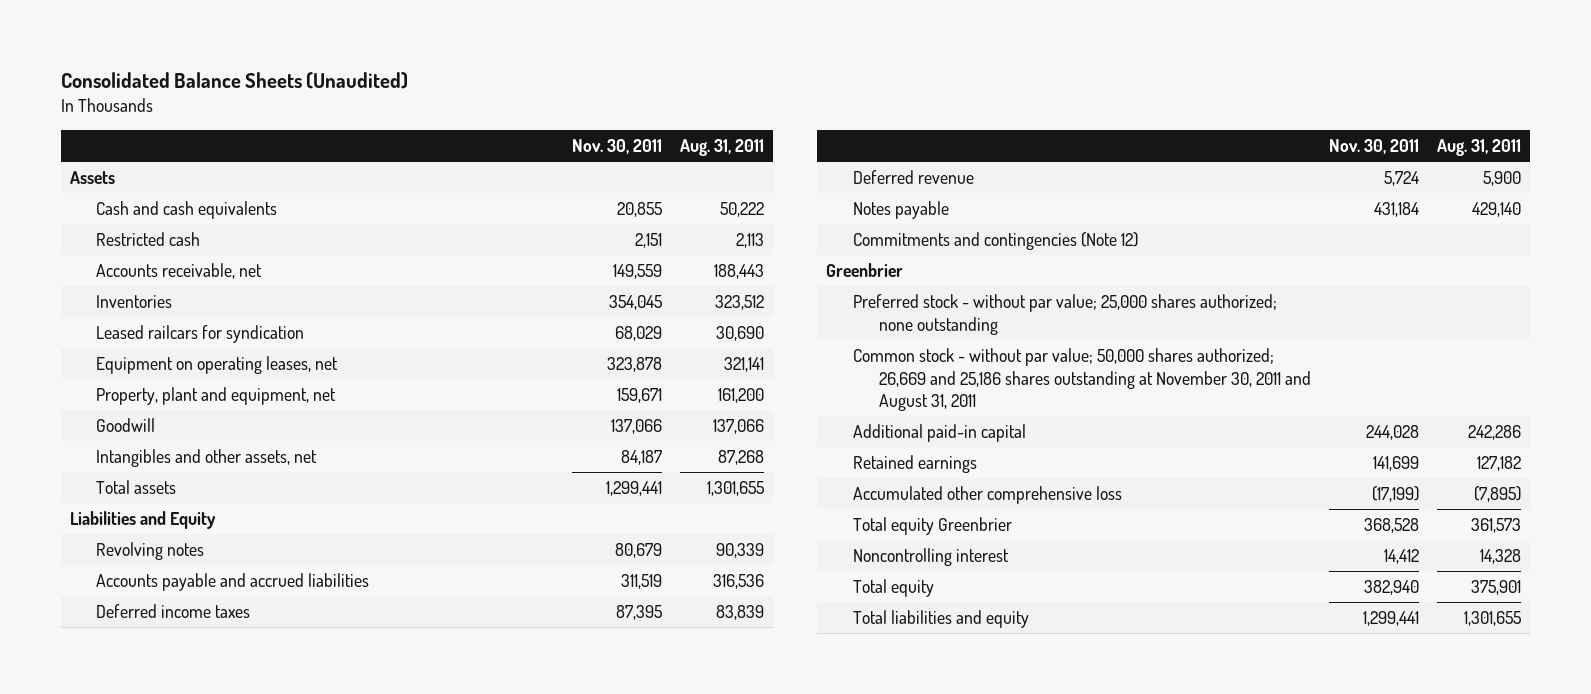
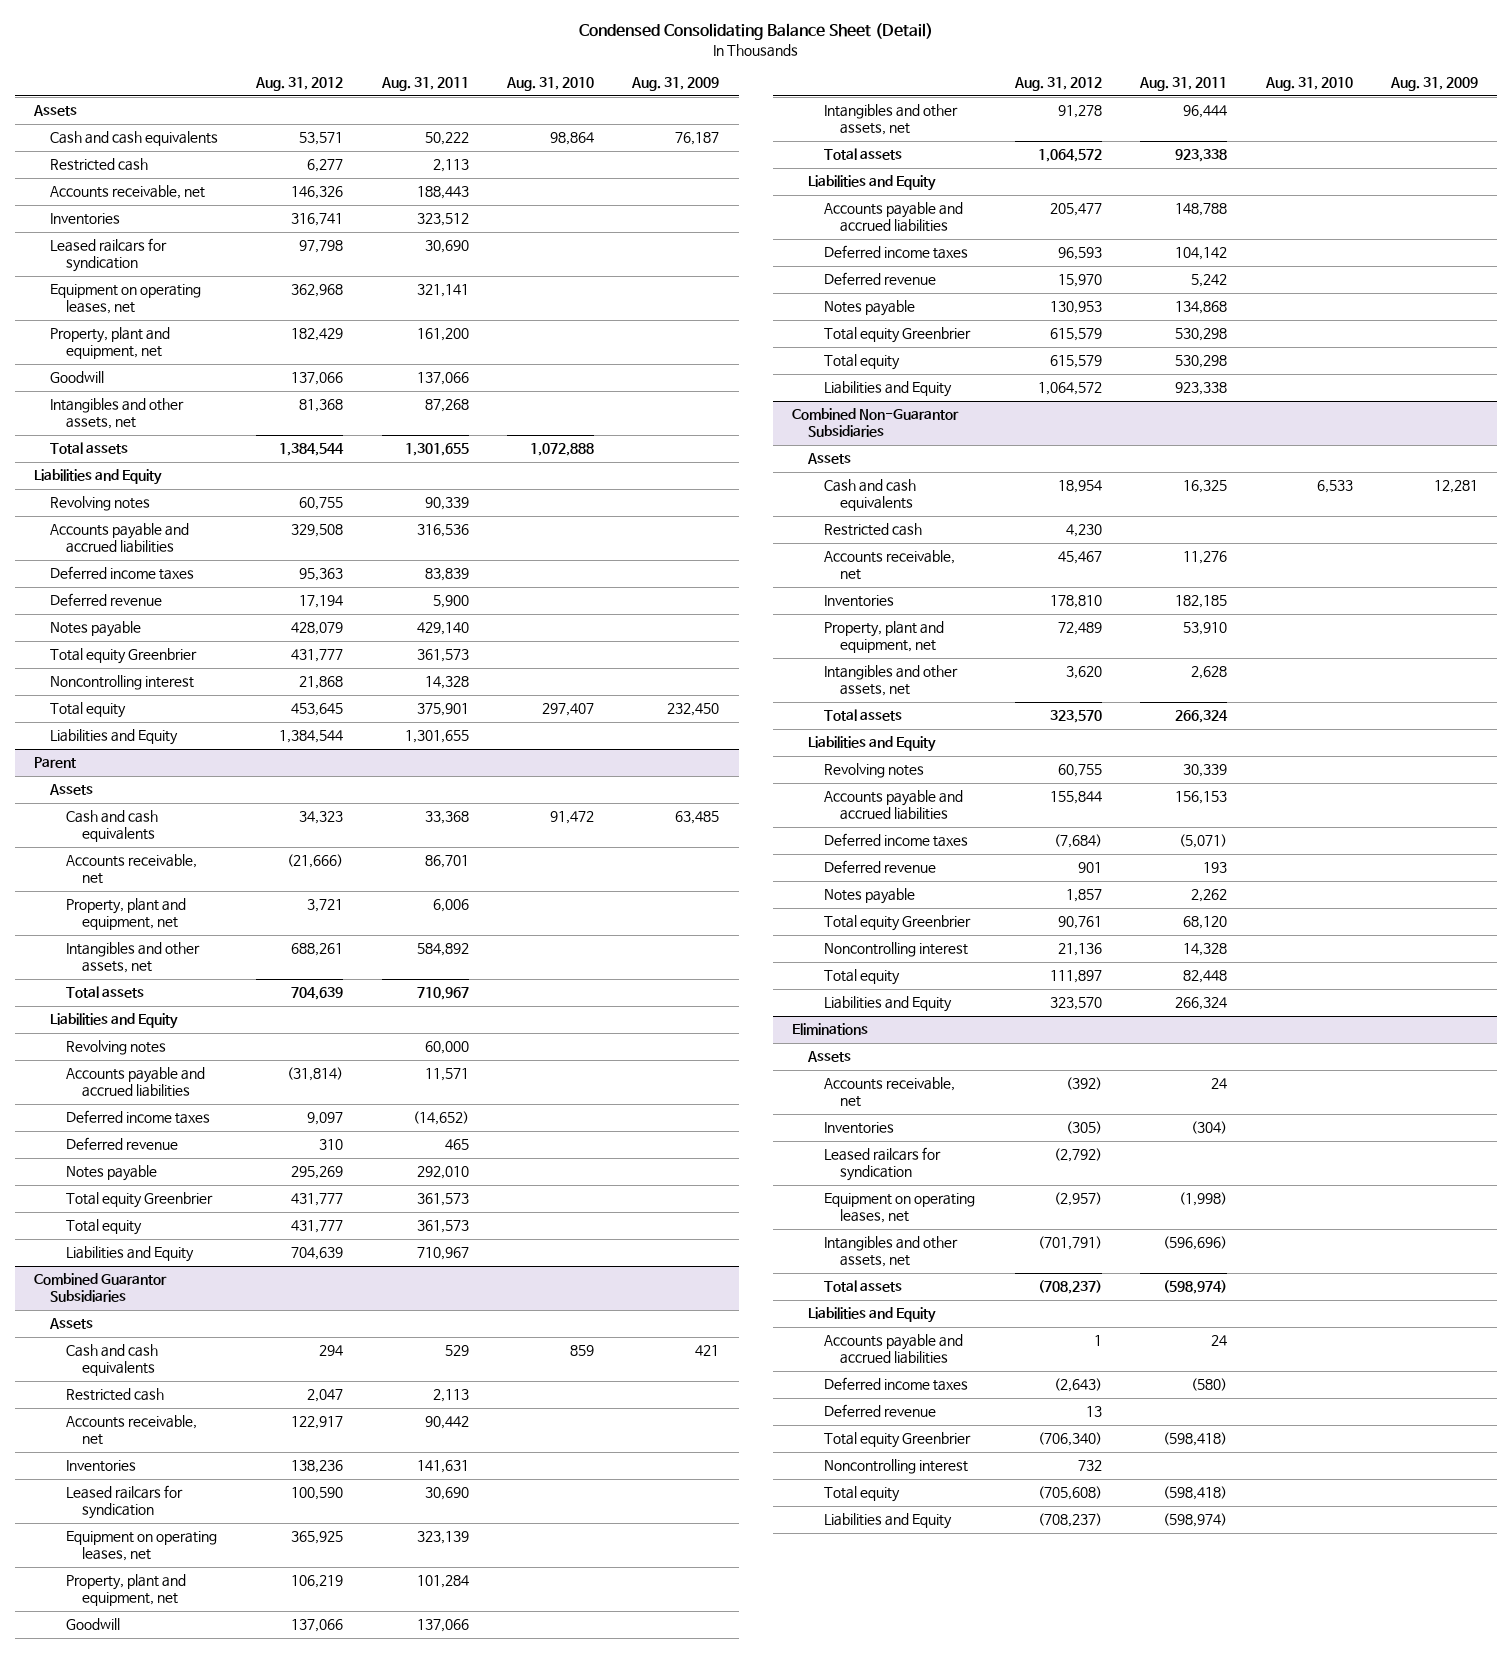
- Consolidated Balance Sheets (Unaudited)
+ Condensed Consolidating Balance Sheet (Detail)
- | Nov. 30, 2011 | Aug. 31, 2011
+ | Aug. 31, 2012 | Aug. 31, 2011 | Aug. 31, 2010 | Aug. 31, 2009
- Commitments and contingencies (Note 12)
- Greenbrier
- Preferred stock - without par value; 25,000 shares authorized; none outstanding
- Common stock - without par value; 50,000 shares authorized; 26,669 and 25,186 shares outstanding at November 30, 2011 and August 31, 2011
- Additional paid-in capital | 244,028 | 242,286
- Retained earnings | 141,699 | 127,182
- Accumulated other comprehensive loss | (17,199) | (7,895)
- Total liabilities and equity | 1,299,441 | 1,301,655
+ Liabilities and Equity | 1,384,544 | 1,301,655 | |
+ Parent
+ Assets
+ Cash and cash equivalents | 34,323 | 33,368 | 91,472 | 63,485
+ Accounts receivable, net | (21,666) | 86,701 | |
+ Property, plant and equipment, net | 3,721 | 6,006 | |
+ Intangibles and other assets, net | 688,261 | 584,892 | |
+ Total assets | 704,639 | 710,967 | |
+ Liabilities and Equity
+ Revolving notes | | 60,000 | |
+ Accounts payable and accrued liabilities | (31,814) | 11,571 | |
+ Deferred income taxes | 9,097 | (14,652) | |
+ Deferred revenue | 310 | 465 | |
+ Notes payable | 295,269 | 292,010 | |
+ Total equity Greenbrier | 431,777 | 361,573 | |
+ Total equity | 431,777 | 361,573 | |
+ Liabilities and Equity | 704,639 | 710,967 | |
+ Combined Guarantor Subsidiaries
+ Assets
+ Cash and cash equivalents | 294 | 529 | 859 | 421
+ Restricted cash | 2,047 | 2,113 | |
+ Accounts receivable, net | 122,917 | 90,442 | |
+ Inventories | 138,236 | 141,631 | |
+ Leased railcars for syndication | 100,590 | 30,690 | |
+ Equipment on operating leases, net | 365,925 | 323,139 | |
+ Property, plant and equipment, net | 106,219 | 101,284 | |
+ Goodwill | 137,066 | 137,066 | |
+ Intangibles and other assets, net | 91,278 | 96,444 | |
+ Total assets | 1,064,572 | 923,338 | |
+ Liabilities and Equity
+ Accounts payable and accrued liabilities | 205,477 | 148,788 | |
+ Deferred income taxes | 96,593 | 104,142 | |
+ Deferred revenue | 15,970 | 5,242 | |
+ Notes payable | 130,953 | 134,868 | |
+ Total equity Greenbrier | 615,579 | 530,298 | |
+ Total equity | 615,579 | 530,298 | |
+ Liabilities and Equity | 1,064,572 | 923,338 | |
+ Combined Non-Guarantor Subsidiaries
+ Assets
+ Cash and cash equivalents | 18,954 | 16,325 | 6,533 | 12,281
+ Restricted cash | 4,230 | | |
+ Accounts receivable, net | 45,467 | 11,276 | |
+ Inventories | 178,810 | 182,185 | |
+ Property, plant and equipment, net | 72,489 | 53,910 | |
+ Intangibles and other assets, net | 3,620 | 2,628 | |
+ Total assets | 323,570 | 266,324 | |
+ Liabilities and Equity
+ Revolving notes | 60,755 | 30,339 | |
+ Accounts payable and accrued liabilities | 155,844 | 156,153 | |
+ Deferred income taxes | (7,684) | (5,071) | |
+ Deferred revenue | 901 | 193 | |
+ Notes payable | 1,857 | 2,262 | |
+ Total equity Greenbrier | 90,761 | 68,120 | |
+ Noncontrolling interest | 21,136 | 14,328 | |
+ Total equity | 111,897 | 82,448 | |
+ Liabilities and Equity | 323,570 | 266,324 | |
+ Eliminations
+ Assets
+ Accounts receivable, net | (392) | 24 | |
+ Inventories | (305) | (304) | |
+ Leased railcars for syndication | (2,792) | | |
+ Equipment on operating leases, net | (2,957) | (1,998) | |
+ Intangibles and other assets, net | (701,791) | (596,696) | |
+ Total assets | (708,237) | (598,974) | |
+ Liabilities and Equity
+ Accounts payable and accrued liabilities | 1 | 24 | |
+ Deferred income taxes | (2,643) | (580) | |
+ Deferred revenue | 13 | | |
+ Total equity Greenbrier | (706,340) | (598,418) | |
+ Noncontrolling interest | 732 | | |
+ Total equity | (705,608) | (598,418) | |
+ Liabilities and Equity | (708,237) | (598,974) | |

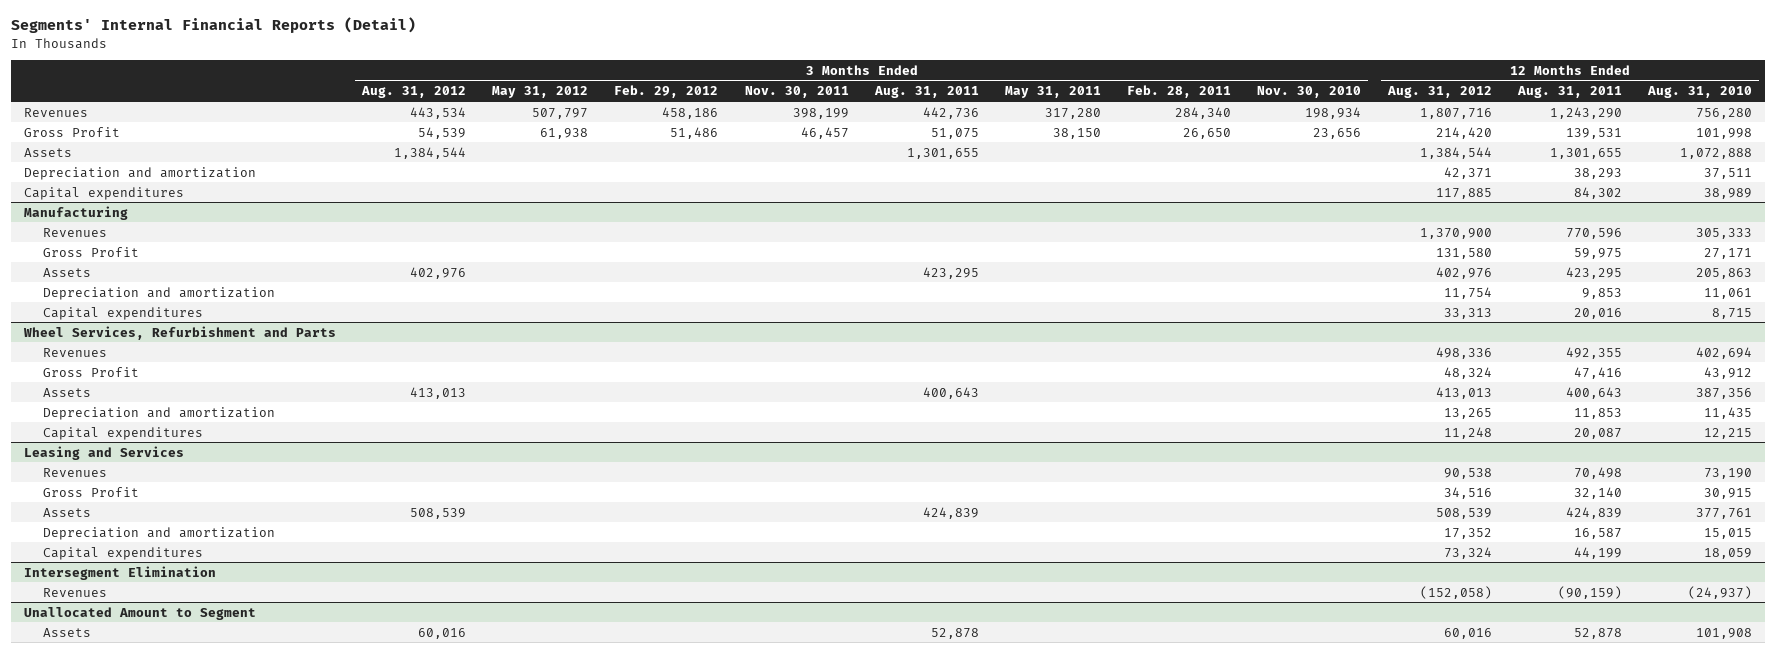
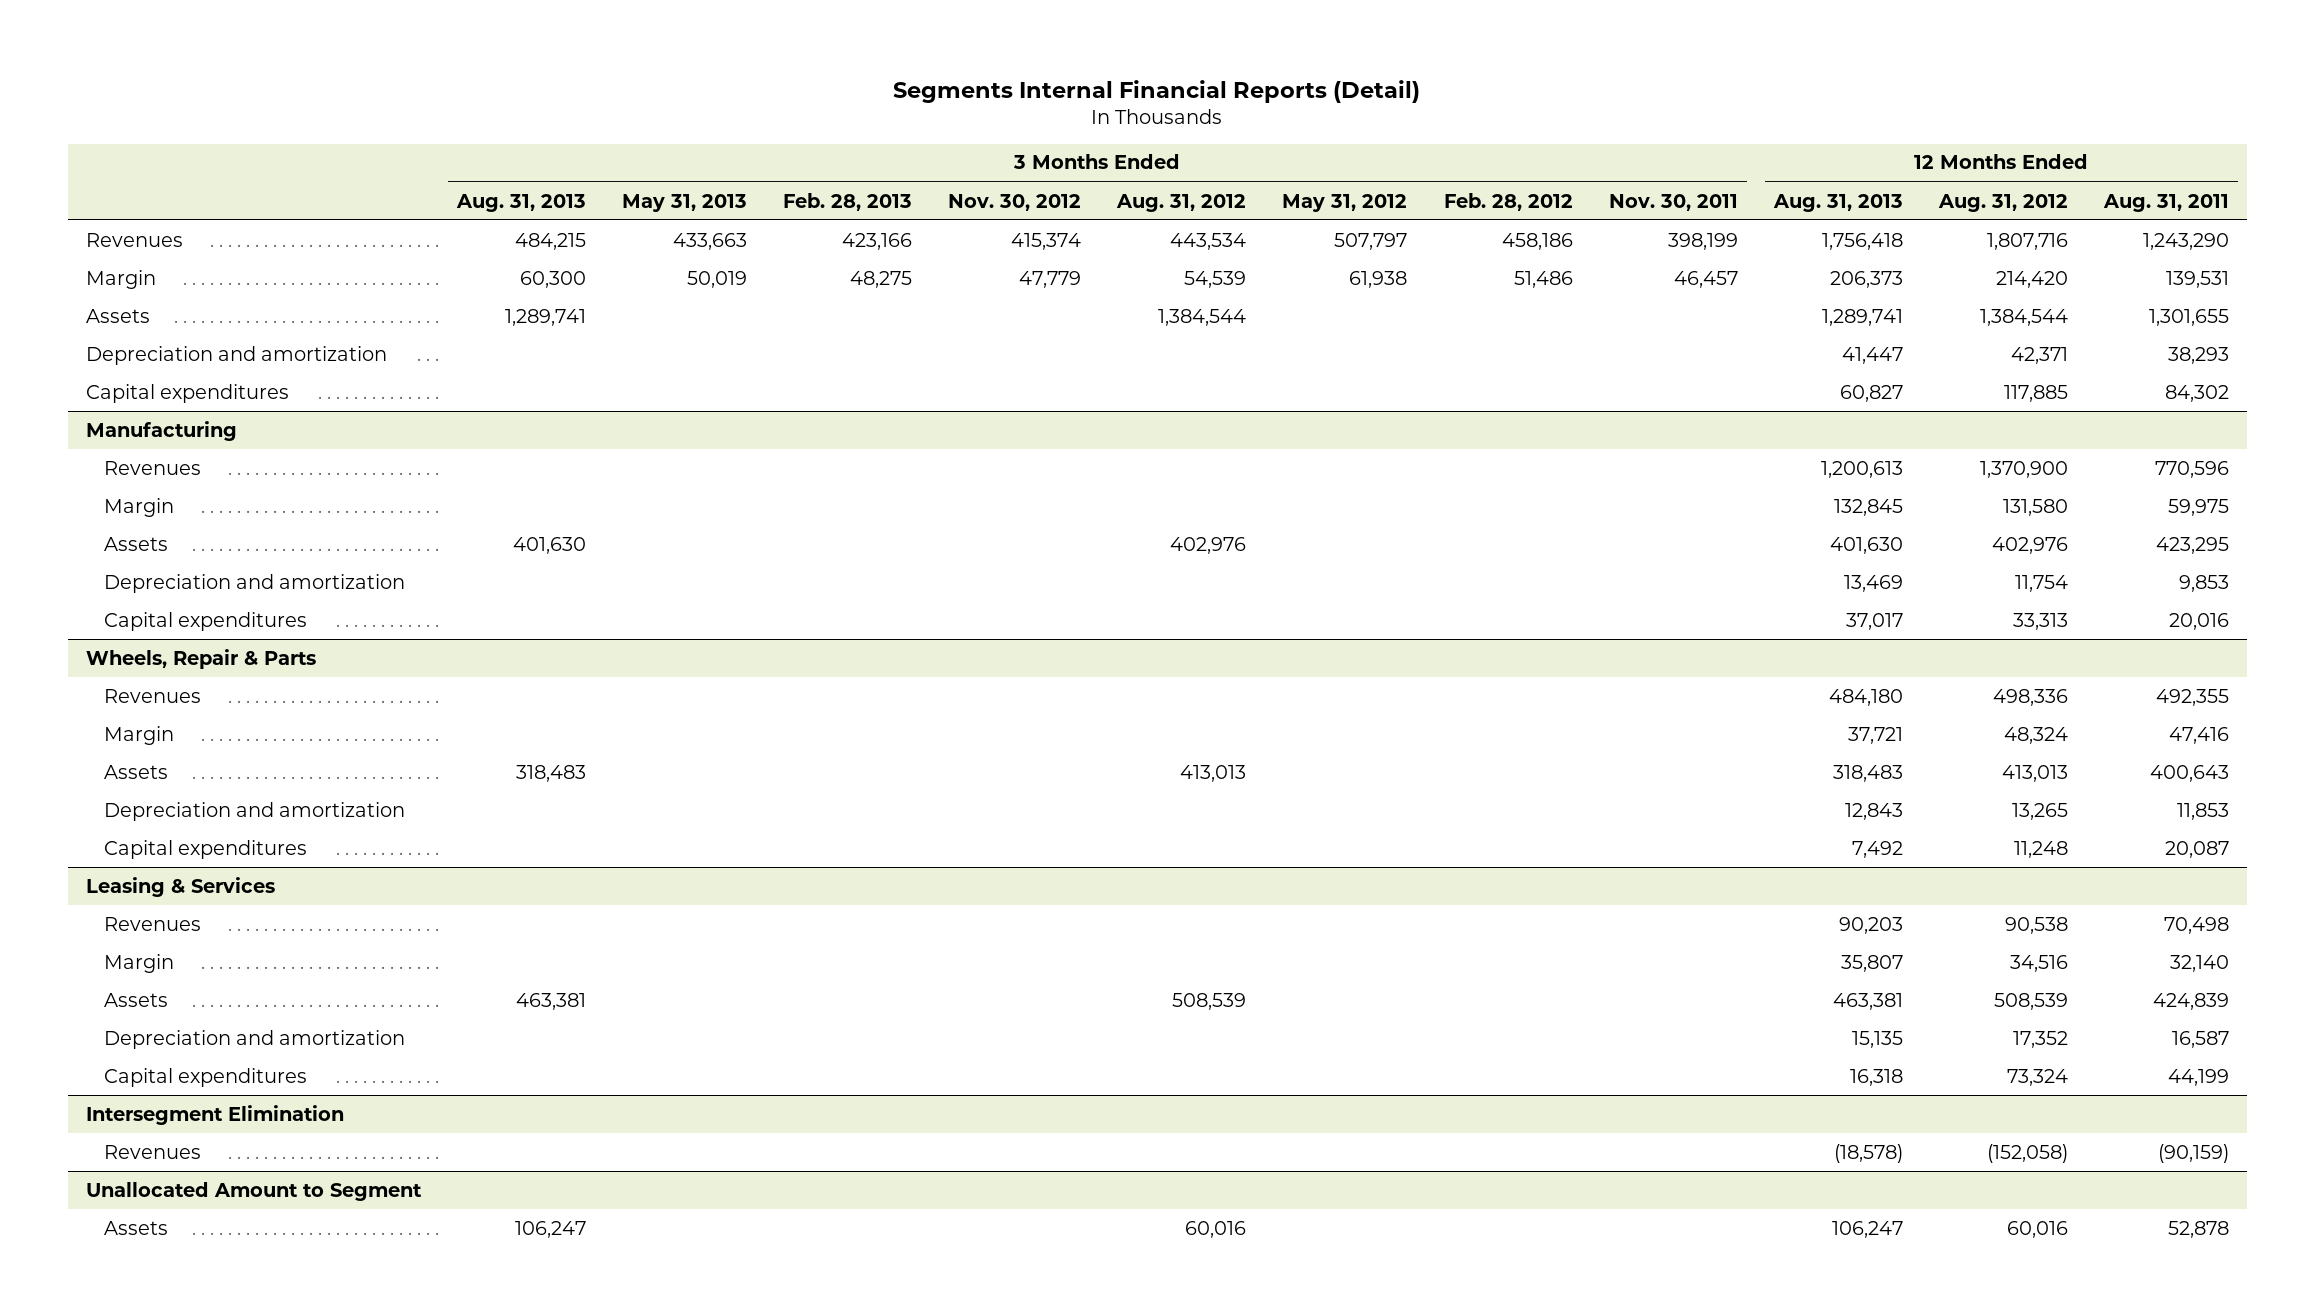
- Segments' Internal Financial Reports (Detail)
+ Segments Internal Financial Reports (Detail)
- | 3 Months Ended Aug. 31, 2012 | 3 Months Ended May 31, 2012 | 3 Months Ended Feb. 29, 2012 | 3 Months Ended Nov. 30, 2011 | 3 Months Ended Aug. 31, 2011 | 3 Months Ended May 31, 2011 | 3 Months Ended Feb. 28, 2011 | 3 Months Ended Nov. 30, 2010 | 12 Months Ended Aug. 31, 2012 | 12 Months Ended Aug. 31, 2011 | 12 Months Ended Aug. 31, 2010
+ | 3 Months Ended Aug. 31, 2013 | 3 Months Ended May 31, 2013 | 3 Months Ended Feb. 28, 2013 | 3 Months Ended Nov. 30, 2012 | 3 Months Ended Aug. 31, 2012 | 3 Months Ended May 31, 2012 | 3 Months Ended Feb. 28, 2012 | 3 Months Ended Nov. 30, 2011 | 12 Months Ended Aug. 31, 2013 | 12 Months Ended Aug. 31, 2012 | 12 Months Ended Aug. 31, 2011
- Gross Profit | 54,539 | 61,938 | 51,486 | 46,457 | 51,075 | 38,150 | 26,650 | 23,656 | 214,420 | 139,531 | 101,998
+ Margin | 60,300 | 50,019 | 48,275 | 47,779 | 54,539 | 61,938 | 51,486 | 46,457 | 206,373 | 214,420 | 139,531
@ Manufacturing
- Gross Profit | | | | | | | | | 131,580 | 59,975 | 27,171
+ Margin | | | | | | | | | 132,845 | 131,580 | 59,975
- Wheel Services, Refurbishment and Parts
+ Wheels, Repair & Parts
- Gross Profit | | | | | | | | | 48,324 | 47,416 | 43,912
+ Margin | | | | | | | | | 37,721 | 48,324 | 47,416
- Leasing and Services
+ Leasing & Services
- Gross Profit | | | | | | | | | 34,516 | 32,140 | 30,915
+ Margin | | | | | | | | | 35,807 | 34,516 | 32,140

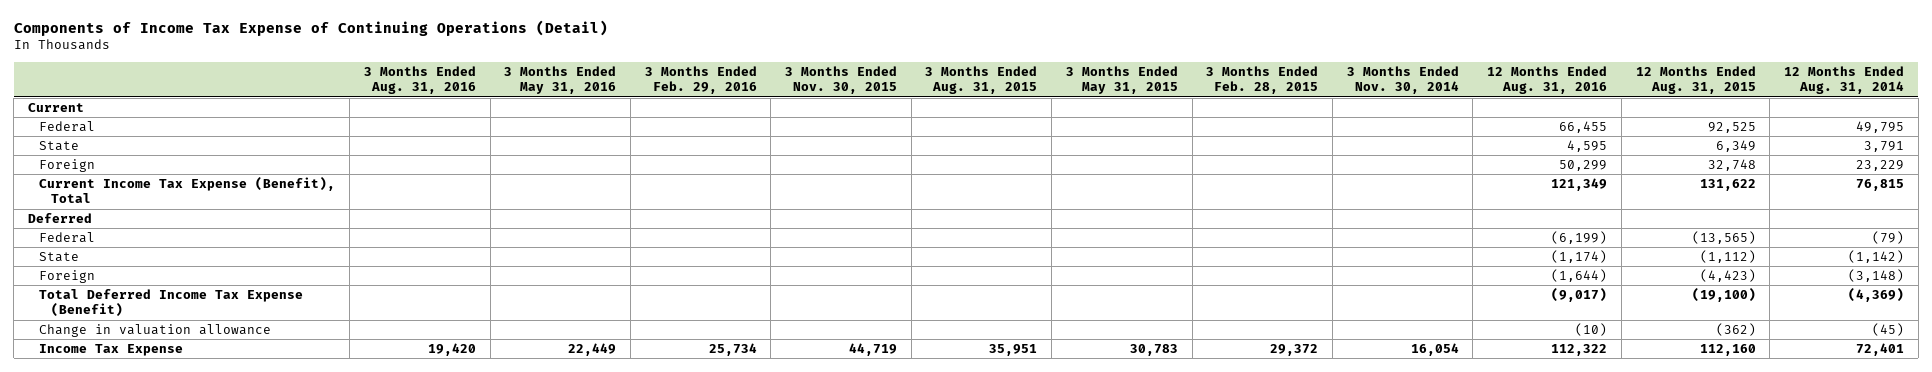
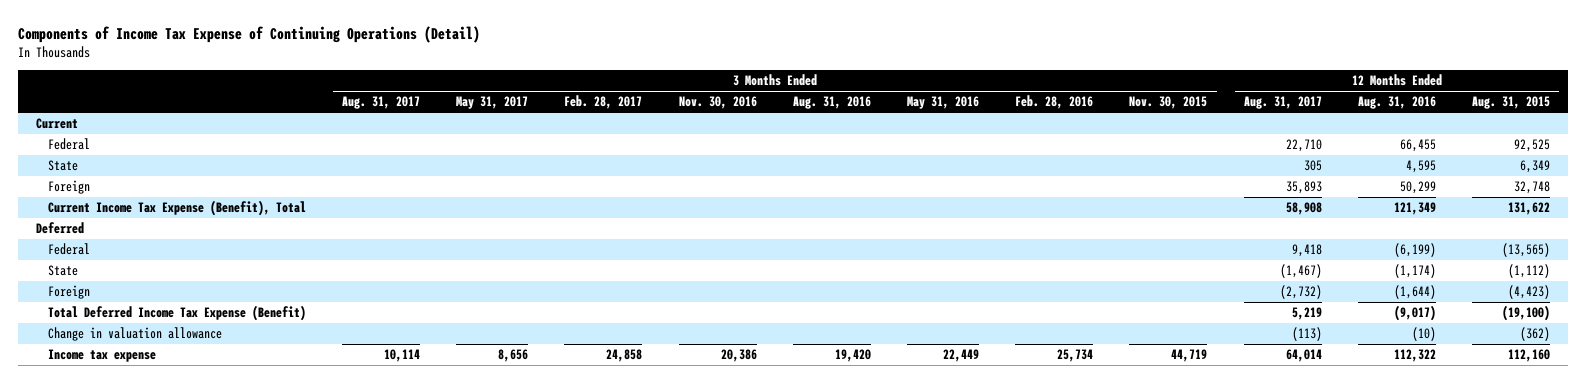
- | 3 Months Ended Aug. 31, 2016 | 3 Months Ended May 31, 2016 | 3 Months Ended Feb. 29, 2016 | 3 Months Ended Nov. 30, 2015 | 3 Months Ended Aug. 31, 2015 | 3 Months Ended May 31, 2015 | 3 Months Ended Feb. 28, 2015 | 3 Months Ended Nov. 30, 2014 | 12 Months Ended Aug. 31, 2016 | 12 Months Ended Aug. 31, 2015 | 12 Months Ended Aug. 31, 2014
+ | 3 Months Ended Aug. 31, 2017 | 3 Months Ended May 31, 2017 | 3 Months Ended Feb. 28, 2017 | 3 Months Ended Nov. 30, 2016 | 3 Months Ended Aug. 31, 2016 | 3 Months Ended May 31, 2016 | 3 Months Ended Feb. 28, 2016 | 3 Months Ended Nov. 30, 2015 | 12 Months Ended Aug. 31, 2017 | 12 Months Ended Aug. 31, 2016 | 12 Months Ended Aug. 31, 2015
- Income Tax Expense | 19,420 | 22,449 | 25,734 | 44,719 | 35,951 | 30,783 | 29,372 | 16,054 | 112,322 | 112,160 | 72,401
+ Income tax expense | 10,114 | 8,656 | 24,858 | 20,386 | 19,420 | 22,449 | 25,734 | 44,719 | 64,014 | 112,322 | 112,160

